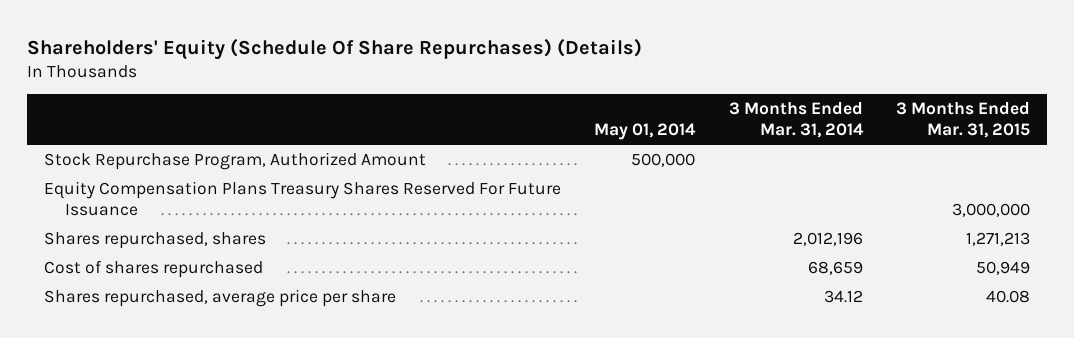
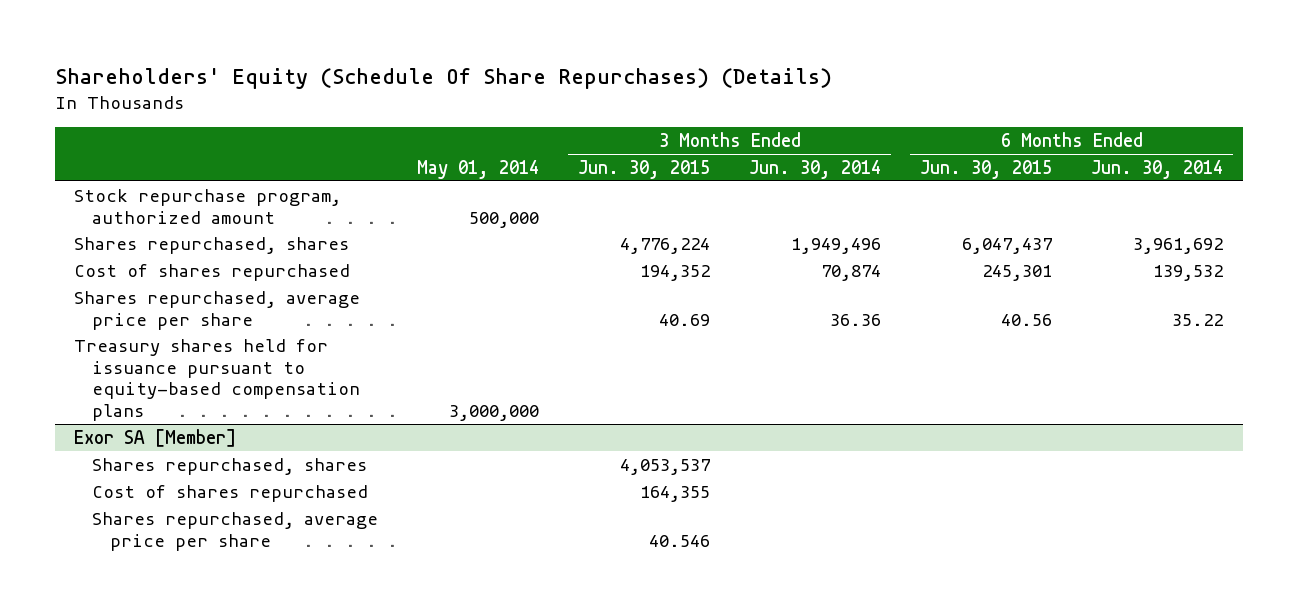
- | May 01, 2014 | 3 Months Ended Mar. 31, 2014 | 3 Months Ended Mar. 31, 2015
+ | May 01, 2014 | 3 Months Ended Jun. 30, 2015 | 3 Months Ended Jun. 30, 2014 | 6 Months Ended Jun. 30, 2015 | 6 Months Ended Jun. 30, 2014
- Stock Repurchase Program, Authorized Amount | 500,000 | |
- Equity Compensation Plans Treasury Shares Reserved For Future Issuance | | | 3,000,000
+ Stock repurchase program, authorized amount | 500,000 | | | |
+ Treasury shares held for issuance pursuant to equity-based compensation plans | 3,000,000 | | | |
+ Exor SA [Member]
+ Shares repurchased, shares | | 4,053,537 | | |
+ Cost of shares repurchased | | 164,355 | | |
+ Shares repurchased, average price per share | | 40.546 | | |

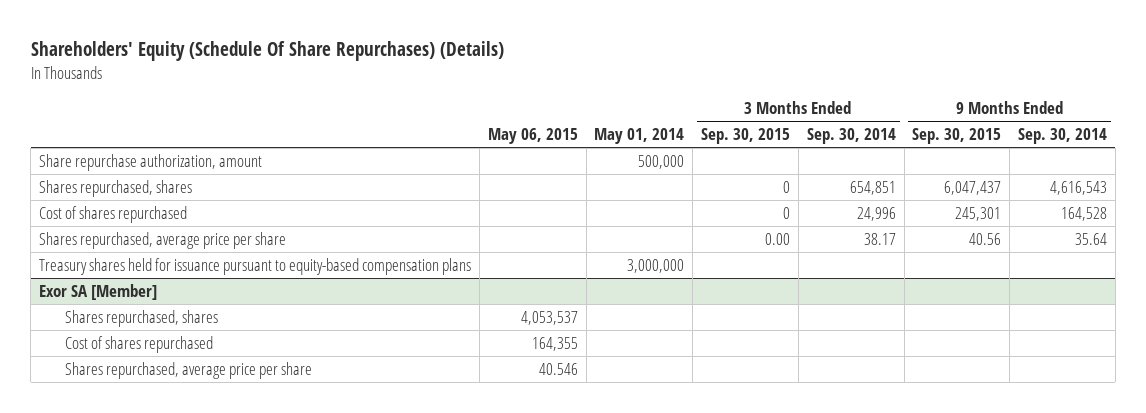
- | May 01, 2014 | 3 Months Ended Jun. 30, 2015 | 3 Months Ended Jun. 30, 2014 | 6 Months Ended Jun. 30, 2015 | 6 Months Ended Jun. 30, 2014
+ | May 06, 2015 | May 01, 2014 | 3 Months Ended Sep. 30, 2015 | 3 Months Ended Sep. 30, 2014 | 9 Months Ended Sep. 30, 2015 | 9 Months Ended Sep. 30, 2014
- Stock repurchase program, authorized amount | 500,000 | | | |
+ Share repurchase authorization, amount | | 500,000 | | | |

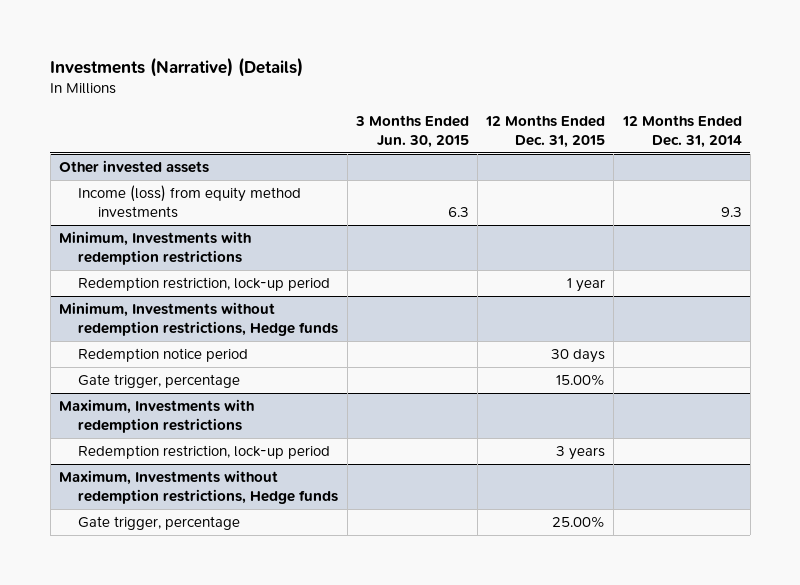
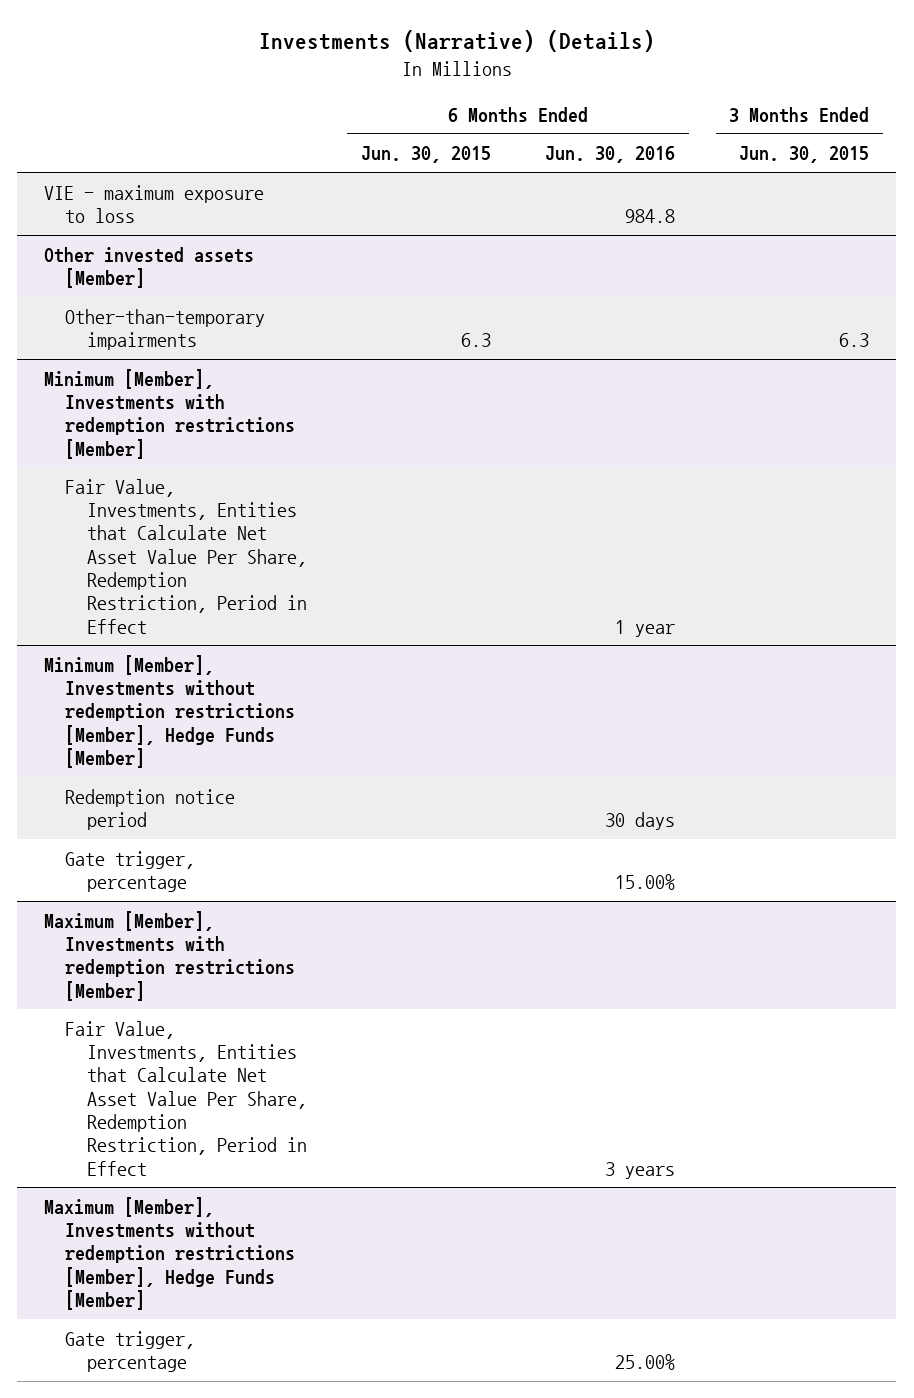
- | 3 Months Ended Jun. 30, 2015 | 12 Months Ended Dec. 31, 2015 | 12 Months Ended Dec. 31, 2014
+ | 6 Months Ended Jun. 30, 2015 | 6 Months Ended Jun. 30, 2016 | 3 Months Ended Jun. 30, 2015
- Other invested assets
- Income (loss) from equity method investments | 6.3 | | 9.3
- Minimum, Investments with redemption restrictions
- Redemption restriction, lock-up period | | 1 year |
- Minimum, Investments without redemption restrictions, Hedge funds
+ VIE - maximum exposure to loss | | 984.8 |
+ Other invested assets [Member]
+ Other-than-temporary impairments | 6.3 | | 6.3
+ Minimum [Member], Investments with redemption restrictions [Member]
+ Fair Value, Investments, Entities that Calculate Net Asset Value Per Share, Redemption Restriction, Period in Effect | | 1 year |
+ Minimum [Member], Investments without redemption restrictions [Member], Hedge Funds [Member]
- Maximum, Investments with redemption restrictions
- Redemption restriction, lock-up period | | 3 years |
- Maximum, Investments without redemption restrictions, Hedge funds
+ Maximum [Member], Investments with redemption restrictions [Member]
+ Fair Value, Investments, Entities that Calculate Net Asset Value Per Share, Redemption Restriction, Period in Effect | | 3 years |
+ Maximum [Member], Investments without redemption restrictions [Member], Hedge Funds [Member]

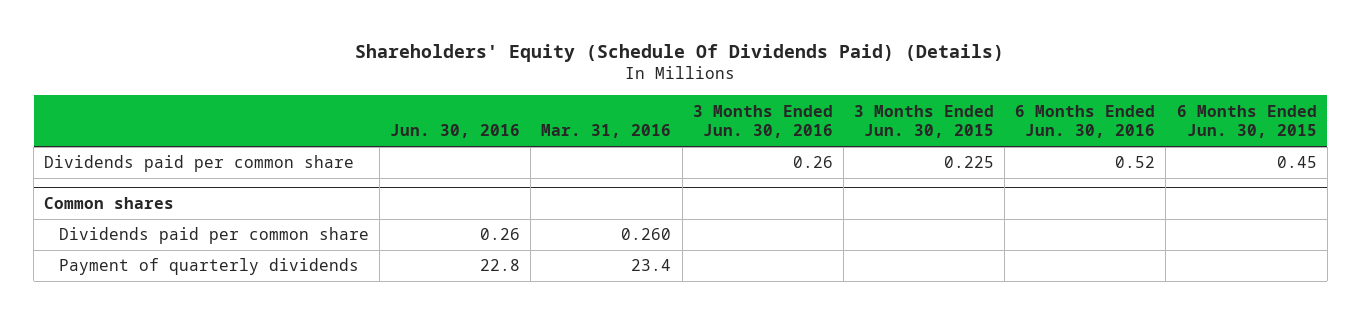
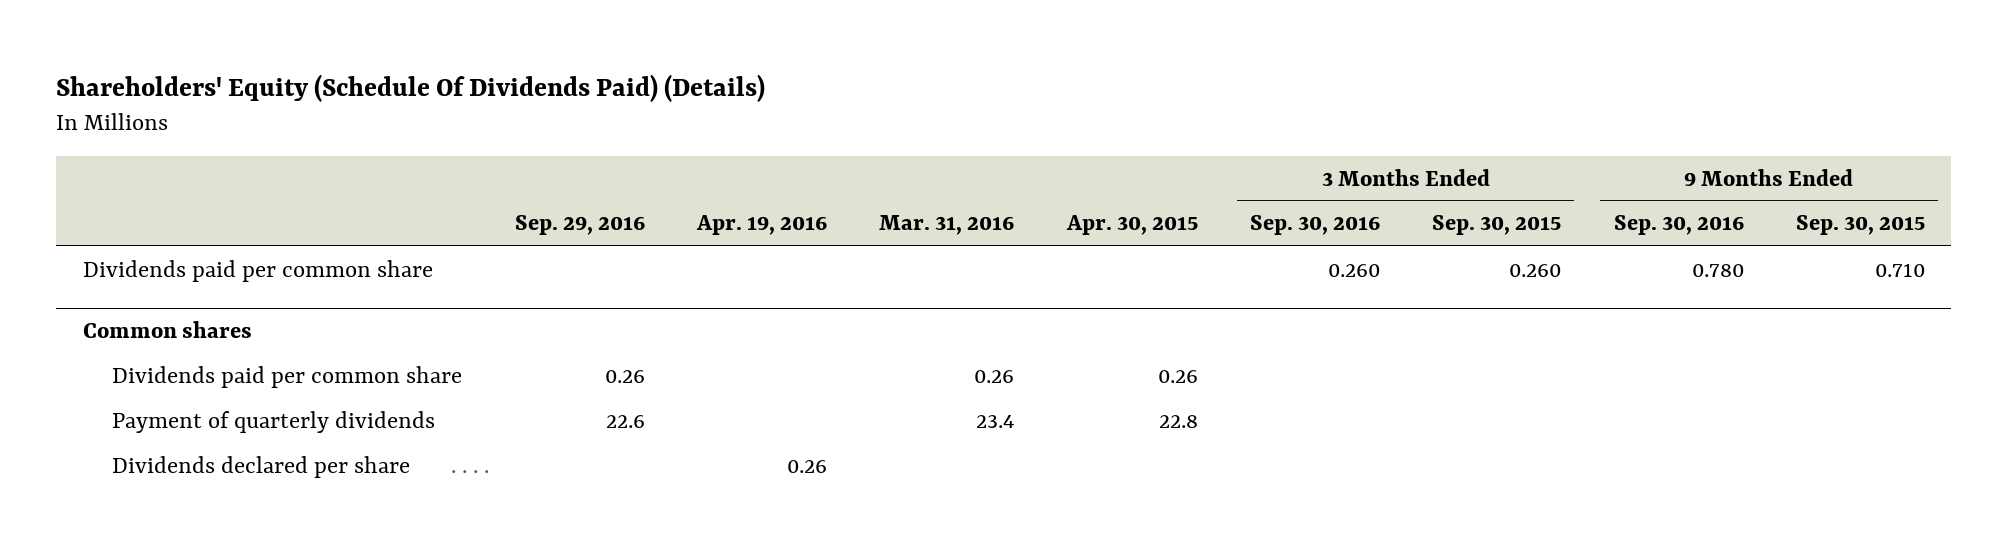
- | Jun. 30, 2016 | Mar. 31, 2016 | 3 Months Ended Jun. 30, 2016 | 3 Months Ended Jun. 30, 2015 | 6 Months Ended Jun. 30, 2016 | 6 Months Ended Jun. 30, 2015
+ | Sep. 29, 2016 | Apr. 19, 2016 | Mar. 31, 2016 | Apr. 30, 2015 | 3 Months Ended Sep. 30, 2016 | 3 Months Ended Sep. 30, 2015 | 9 Months Ended Sep. 30, 2016 | 9 Months Ended Sep. 30, 2015
@ Common shares
- Dividends paid per common share | 0.26 | 0.260 | | | |
+ Dividends paid per common share | 0.26 | | 0.26 | 0.26 | | | |
+ Dividends declared per share | | 0.26 | | | | | |

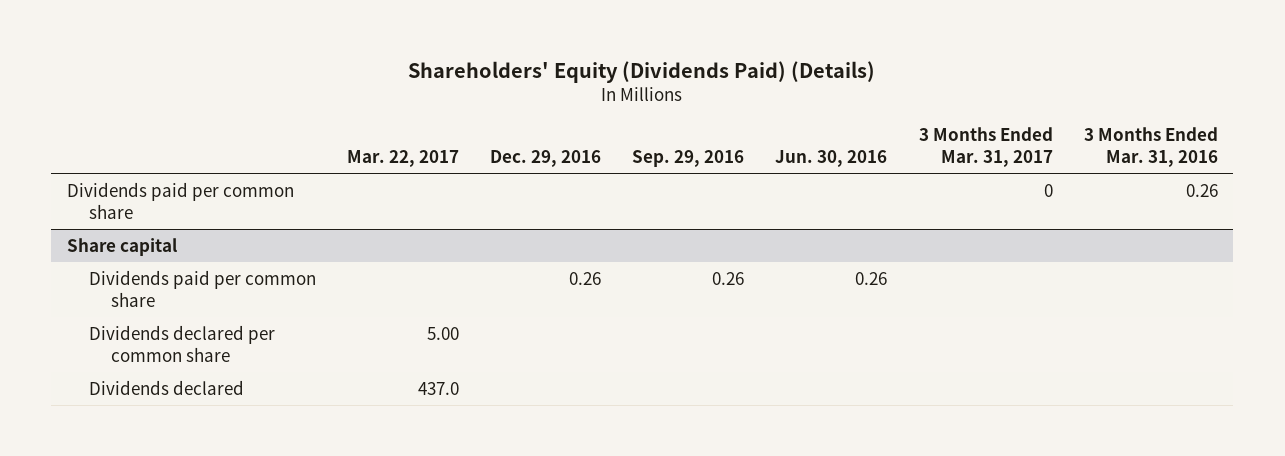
- Shareholders' Equity (Schedule Of Dividends Paid) (Details)
+ Shareholders' Equity (Dividends Paid) (Details)
- | Sep. 29, 2016 | Apr. 19, 2016 | Mar. 31, 2016 | Apr. 30, 2015 | 3 Months Ended Sep. 30, 2016 | 3 Months Ended Sep. 30, 2015 | 9 Months Ended Sep. 30, 2016 | 9 Months Ended Sep. 30, 2015
+ | Mar. 22, 2017 | Dec. 29, 2016 | Sep. 29, 2016 | Jun. 30, 2016 | 3 Months Ended Mar. 31, 2017 | 3 Months Ended Mar. 31, 2016
- Common shares
+ Share capital
- Payment of quarterly dividends | 22.6 | | 23.4 | 22.8 | | | |
- Dividends declared per share | | 0.26 | | | | | |
+ Dividends declared per common share | 5.00 | | | | |
+ Dividends declared | 437.0 | | | | |

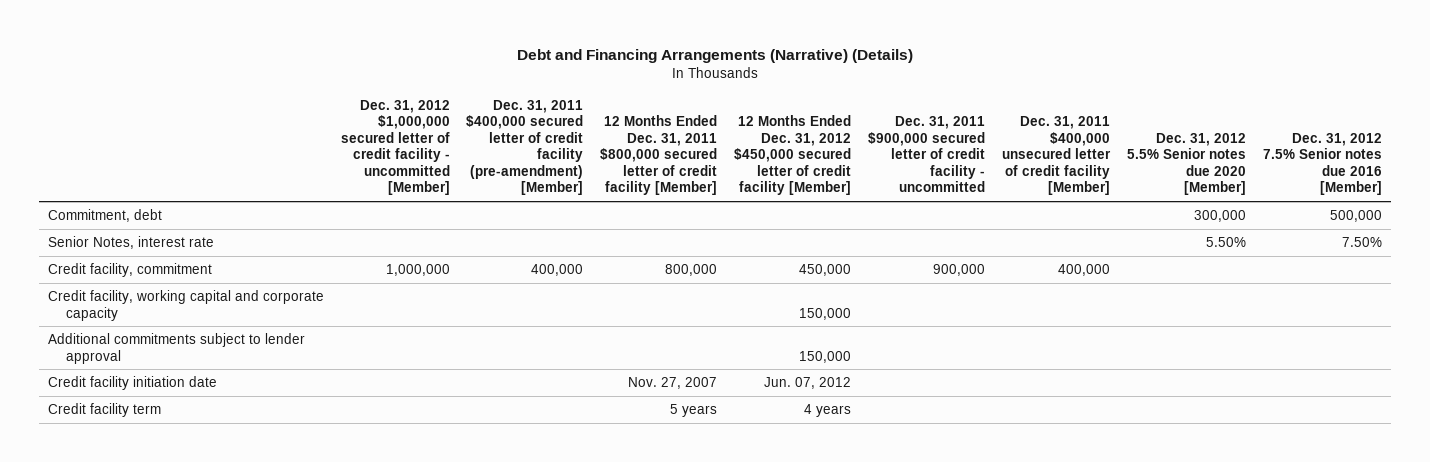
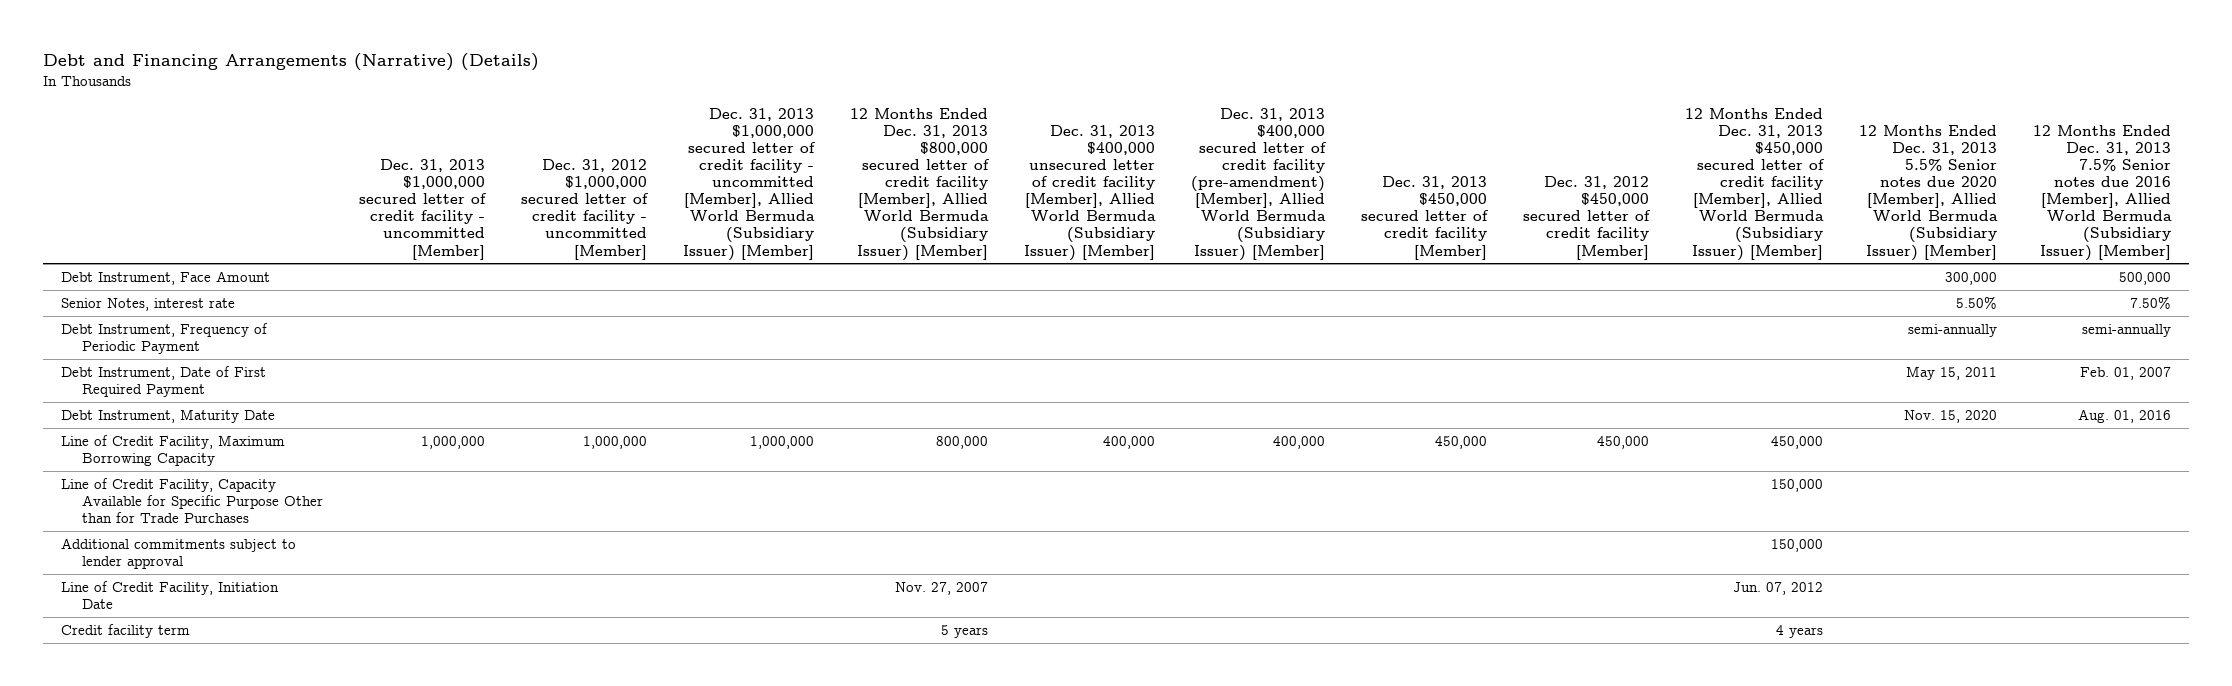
- | Dec. 31, 2012 $1,000,000 secured letter of credit facility - uncommitted [Member] | Dec. 31, 2011 $400,000 secured letter of credit facility (pre-amendment) [Member] | 12 Months Ended Dec. 31, 2011 $800,000 secured letter of credit facility [Member] | 12 Months Ended Dec. 31, 2012 $450,000 secured letter of credit facility [Member] | Dec. 31, 2011 $900,000 secured letter of credit facility - uncommitted | Dec. 31, 2011 $400,000 unsecured letter of credit facility [Member] | Dec. 31, 2012 5.5% Senior notes due 2020 [Member] | Dec. 31, 2012 7.5% Senior notes due 2016 [Member]
+ | Dec. 31, 2013 $1,000,000 secured letter of credit facility - uncommitted [Member] | Dec. 31, 2012 $1,000,000 secured letter of credit facility - uncommitted [Member] | Dec. 31, 2013 $1,000,000 secured letter of credit facility - uncommitted [Member], Allied World Bermuda (Subsidiary Issuer) [Member] | 12 Months Ended Dec. 31, 2013 $800,000 secured letter of credit facility [Member], Allied World Bermuda (Subsidiary Issuer) [Member] | Dec. 31, 2013 $400,000 unsecured letter of credit facility [Member], Allied World Bermuda (Subsidiary Issuer) [Member] | Dec. 31, 2013 $400,000 secured letter of credit facility (pre-amendment) [Member], Allied World Bermuda (Subsidiary Issuer) [Member] | Dec. 31, 2013 $450,000 secured letter of credit facility [Member] | Dec. 31, 2012 $450,000 secured letter of credit facility [Member] | 12 Months Ended Dec. 31, 2013 $450,000 secured letter of credit facility [Member], Allied World Bermuda (Subsidiary Issuer) [Member] | 12 Months Ended Dec. 31, 2013 5.5% Senior notes due 2020 [Member], Allied World Bermuda (Subsidiary Issuer) [Member] | 12 Months Ended Dec. 31, 2013 7.5% Senior notes due 2016 [Member], Allied World Bermuda (Subsidiary Issuer) [Member]
- Commitment, debt | | | | | | | 300,000 | 500,000
+ Debt Instrument, Face Amount | | | | | | | | | | 300,000 | 500,000
- Credit facility, commitment | 1,000,000 | 400,000 | 800,000 | 450,000 | 900,000 | 400,000 | |
- Credit facility, working capital and corporate capacity | | | | 150,000 | | | |
+ Debt Instrument, Frequency of Periodic Payment | | | | | | | | | | semi-annually | semi-annually
+ Debt Instrument, Date of First Required Payment | | | | | | | | | | May 15, 2011 | Feb. 01, 2007
+ Debt Instrument, Maturity Date | | | | | | | | | | Nov. 15, 2020 | Aug. 01, 2016
+ Line of Credit Facility, Maximum Borrowing Capacity | 1,000,000 | 1,000,000 | 1,000,000 | 800,000 | 400,000 | 400,000 | 450,000 | 450,000 | 450,000 | |
+ Line of Credit Facility, Capacity Available for Specific Purpose Other than for Trade Purchases | | | | | | | | | 150,000 | |
- Credit facility initiation date | | | Nov. 27, 2007 | Jun. 07, 2012 | | | |
+ Line of Credit Facility, Initiation Date | | | | Nov. 27, 2007 | | | | | Jun. 07, 2012 | |

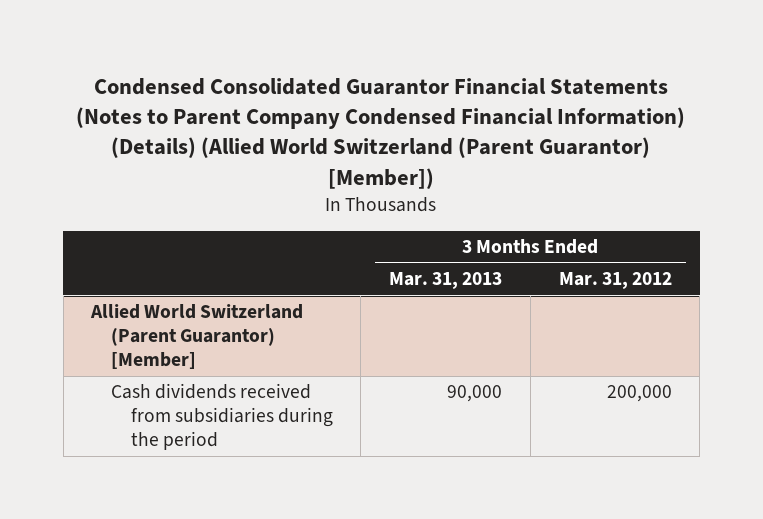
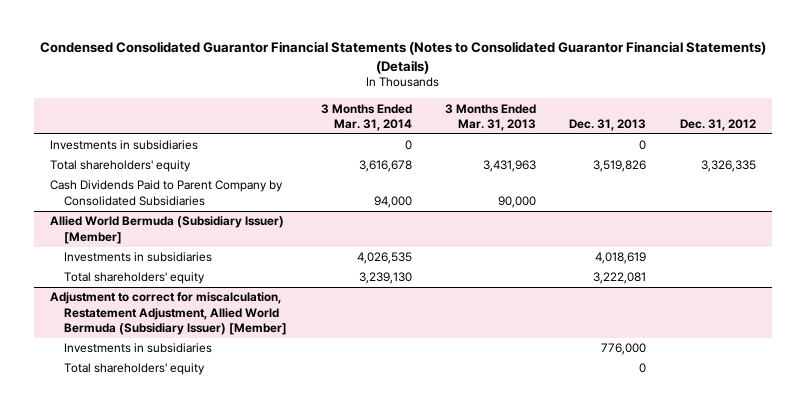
- Condensed Consolidated Guarantor Financial Statements (Notes to Parent Company Condensed Financial Information) (Details) (Allied World Switzerland (Parent Guarantor) [Member])
+ Condensed Consolidated Guarantor Financial Statements (Notes to Consolidated Guarantor Financial Statements) (Details)
- | 3 Months Ended Mar. 31, 2013 | 3 Months Ended Mar. 31, 2012
+ | 3 Months Ended Mar. 31, 2014 | 3 Months Ended Mar. 31, 2013 | Dec. 31, 2013 | Dec. 31, 2012
- Allied World Switzerland (Parent Guarantor) [Member]
- Cash dividends received from subsidiaries during the period | 90,000 | 200,000
+ Investments in subsidiaries | 0 | | 0 |
+ Total shareholders' equity | 3,616,678 | 3,431,963 | 3,519,826 | 3,326,335
+ Cash Dividends Paid to Parent Company by Consolidated Subsidiaries | 94,000 | 90,000 | |
+ Allied World Bermuda (Subsidiary Issuer) [Member]
+ Investments in subsidiaries | 4,026,535 | | 4,018,619 |
+ Total shareholders' equity | 3,239,130 | | 3,222,081 |
+ Adjustment to correct for miscalculation, Restatement Adjustment, Allied World Bermuda (Subsidiary Issuer) [Member]
+ Investments in subsidiaries | | | 776,000 |
+ Total shareholders' equity | | | 0 |

